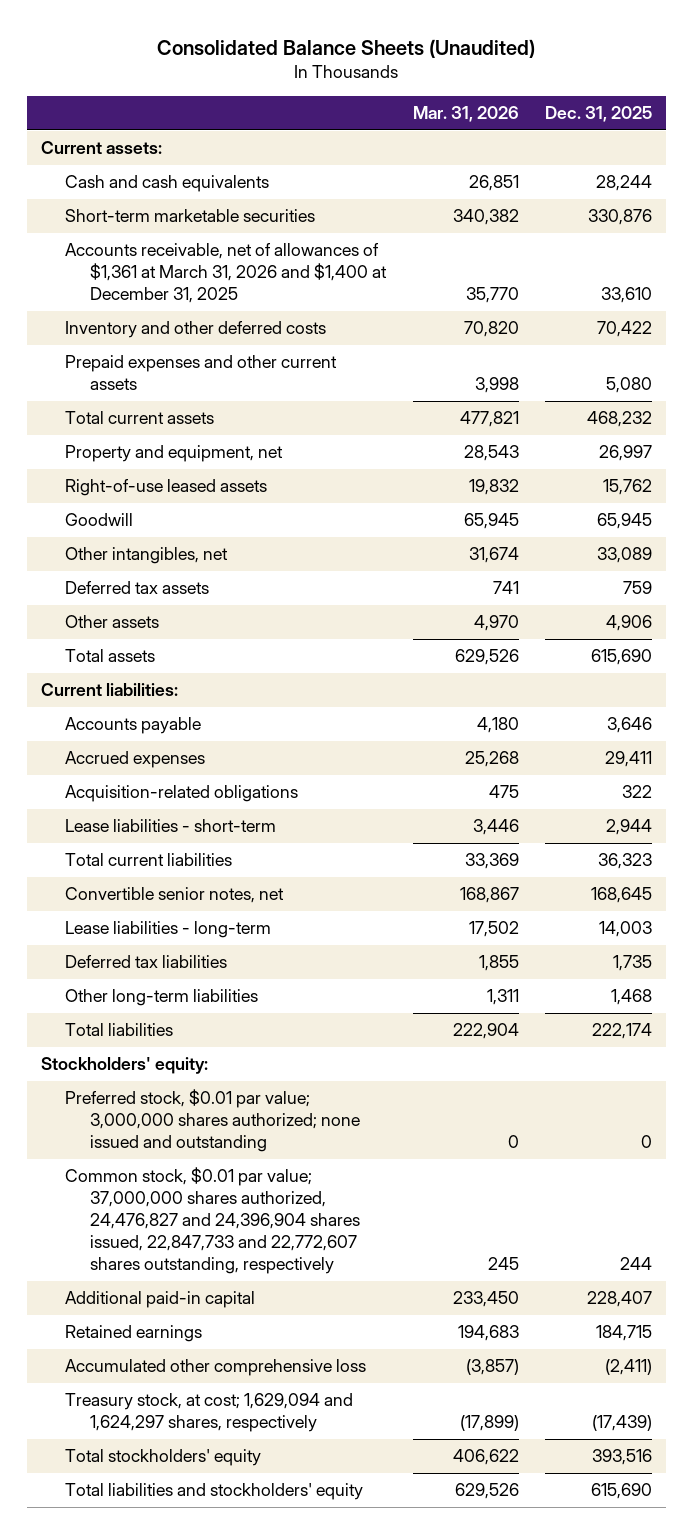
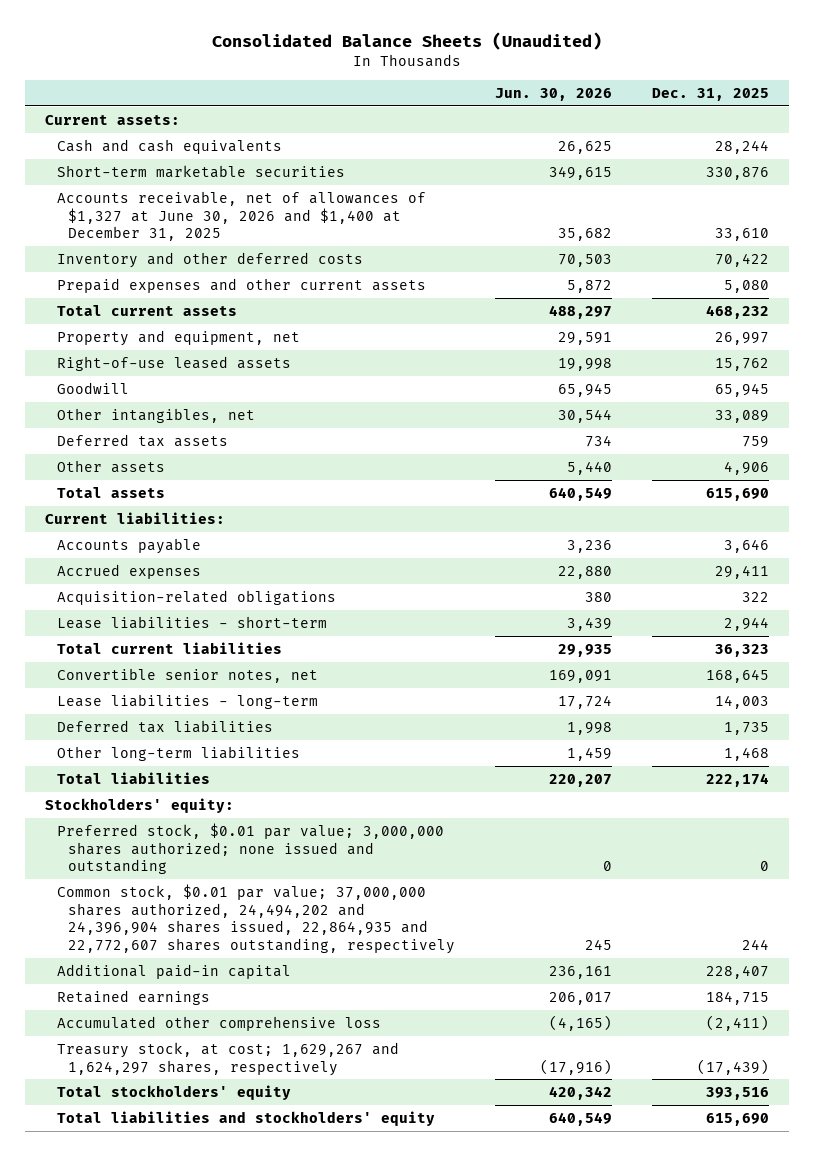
- | Mar. 31, 2026 | Dec. 31, 2025
+ | Jun. 30, 2026 | Dec. 31, 2025
- Accounts receivable, net of allowances of $1,361 at March 31, 2026 and $1,400 at December 31, 2025 | 35,770 | 33,610
+ Accounts receivable, net of allowances of $1,327 at June 30, 2026 and $1,400 at December 31, 2025 | 35,682 | 33,610
- Common stock, $0.01 par value; 37,000,000 shares authorized, 24,476,827 and 24,396,904 shares issued, 22,847,733 and 22,772,607 shares outstanding, respectively | 245 | 244
+ Common stock, $0.01 par value; 37,000,000 shares authorized, 24,494,202 and 24,396,904 shares issued, 22,864,935 and 22,772,607 shares outstanding, respectively | 245 | 244
- Treasury stock, at cost; 1,629,094 and 1,624,297 shares, respectively | (17,899) | (17,439)
+ Treasury stock, at cost; 1,629,267 and 1,624,297 shares, respectively | (17,916) | (17,439)

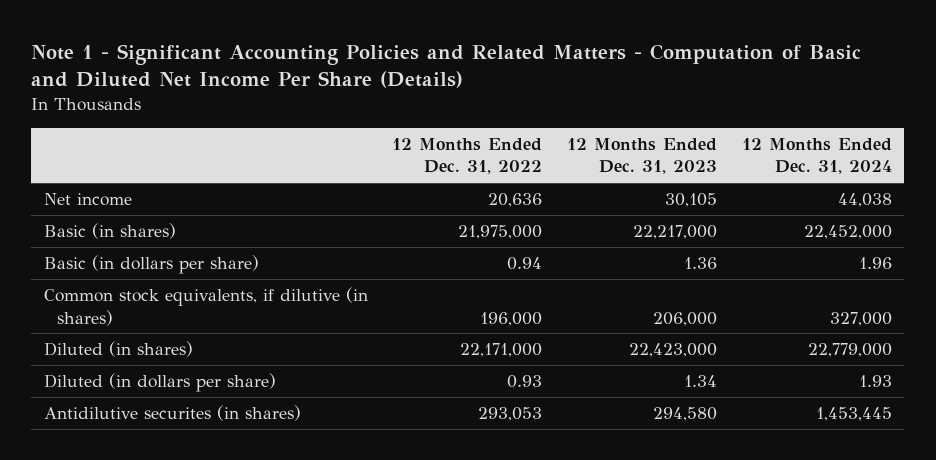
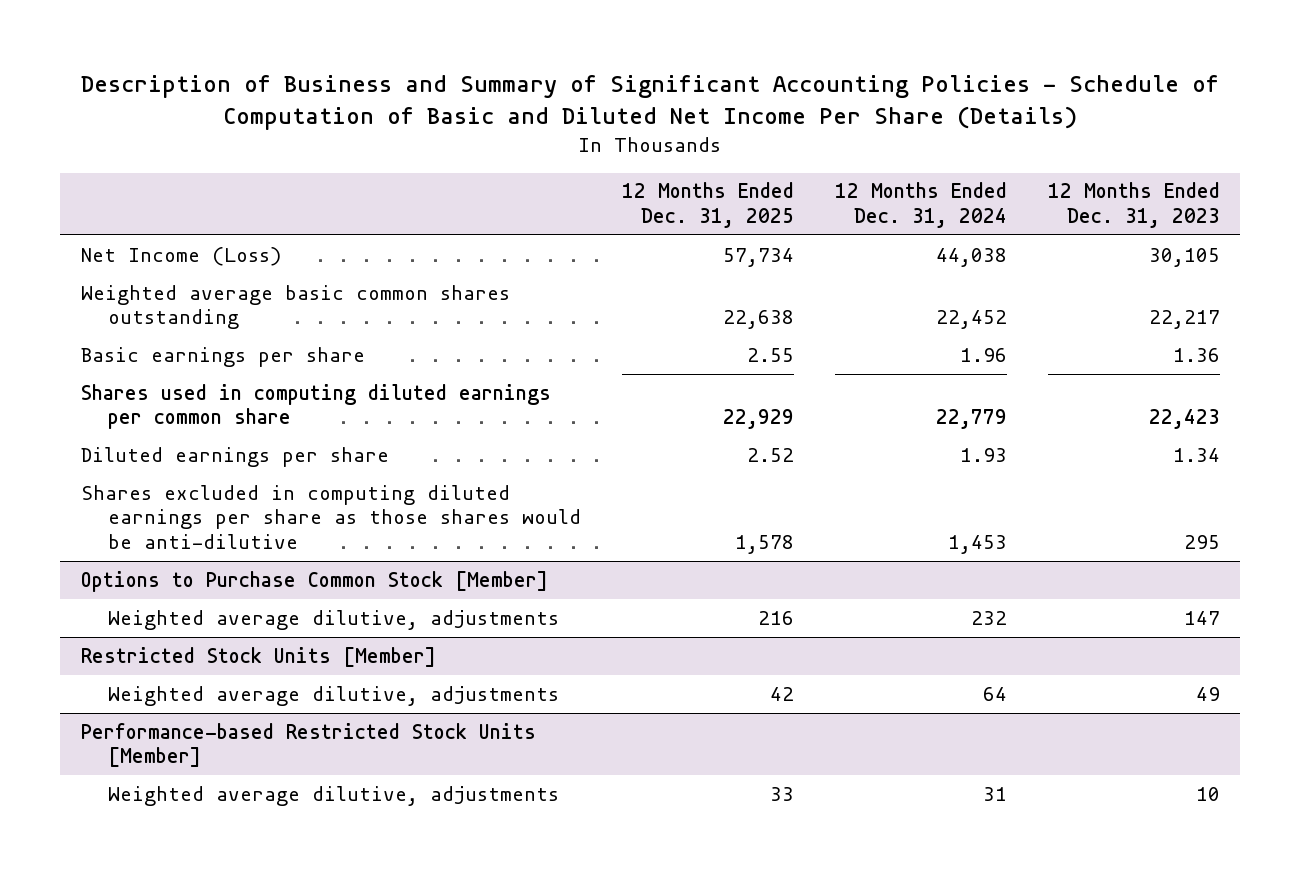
- Note 1 - Significant Accounting Policies and Related Matters - Computation of Basic and Diluted Net Income Per Share (Details)
+ Description of Business and Summary of Significant Accounting Policies - Schedule of Computation of Basic and Diluted Net Income Per Share (Details)
- | 12 Months Ended Dec. 31, 2022 | 12 Months Ended Dec. 31, 2023 | 12 Months Ended Dec. 31, 2024
+ | 12 Months Ended Dec. 31, 2025 | 12 Months Ended Dec. 31, 2024 | 12 Months Ended Dec. 31, 2023
- Net income | 20,636 | 30,105 | 44,038
- Basic (in shares) | 21,975,000 | 22,217,000 | 22,452,000
- Basic (in dollars per share) | 0.94 | 1.36 | 1.96
- Common stock equivalents, if dilutive (in shares) | 196,000 | 206,000 | 327,000
- Diluted (in shares) | 22,171,000 | 22,423,000 | 22,779,000
- Diluted (in dollars per share) | 0.93 | 1.34 | 1.93
- Antidilutive securites (in shares) | 293,053 | 294,580 | 1,453,445
+ Net Income (Loss) | 57,734 | 44,038 | 30,105
+ Weighted average basic common shares outstanding | 22,638 | 22,452 | 22,217
+ Basic earnings per share | 2.55 | 1.96 | 1.36
+ Shares used in computing diluted earnings per common share | 22,929 | 22,779 | 22,423
+ Diluted earnings per share | 2.52 | 1.93 | 1.34
+ Shares excluded in computing diluted earnings per share as those shares would be anti-dilutive | 1,578 | 1,453 | 295
+ Options to Purchase Common Stock [Member]
+ Weighted average dilutive, adjustments | 216 | 232 | 147
+ Restricted Stock Units [Member]
+ Weighted average dilutive, adjustments | 42 | 64 | 49
+ Performance-based Restricted Stock Units [Member]
+ Weighted average dilutive, adjustments | 33 | 31 | 10

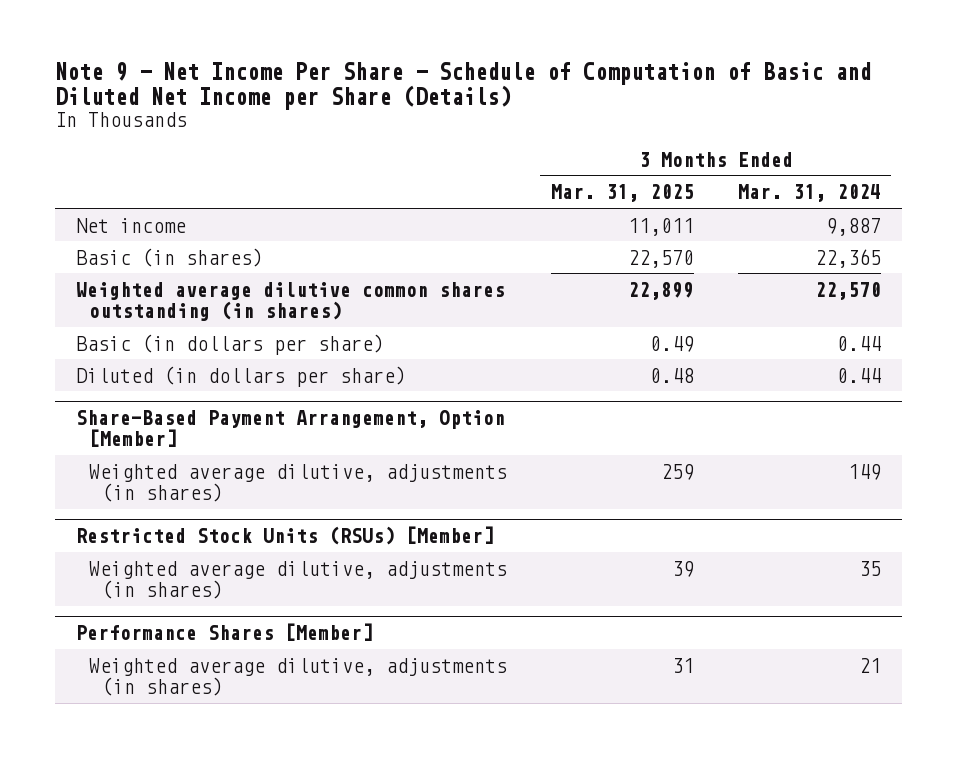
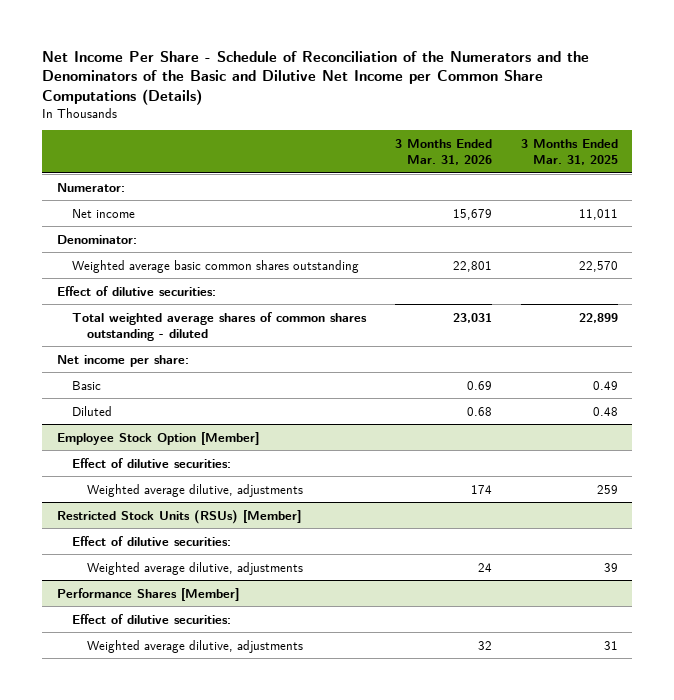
- Note 9 - Net Income Per Share - Schedule of Computation of Basic and Diluted Net Income per Share (Details)
+ Net Income Per Share - Schedule of Reconciliation of the Numerators and the Denominators of the Basic and Dilutive Net Income per Common Share Computations (Details)
- | 3 Months Ended Mar. 31, 2025 | 3 Months Ended Mar. 31, 2024
+ | 3 Months Ended Mar. 31, 2026 | 3 Months Ended Mar. 31, 2025
+ Numerator:
- Basic (in shares) | 22,570 | 22,365
- Weighted average dilutive common shares outstanding (in shares) | 22,899 | 22,570
- Basic (in dollars per share) | 0.49 | 0.44
- Diluted (in dollars per share) | 0.48 | 0.44
- Share-Based Payment Arrangement, Option [Member]
- Weighted average dilutive, adjustments (in shares) | 259 | 149
+ Denominator:
+ Weighted average basic common shares outstanding | 22,801 | 22,570
+ Effect of dilutive securities:
+ Total weighted average shares of common shares outstanding - diluted | 23,031 | 22,899
+ Net income per share:
+ Basic | 0.69 | 0.49
+ Diluted | 0.68 | 0.48
+ Employee Stock Option [Member]
+ Effect of dilutive securities:
+ Weighted average dilutive, adjustments | 174 | 259
@ Restricted Stock Units (RSUs) [Member]
- Weighted average dilutive, adjustments (in shares) | 39 | 35
+ Effect of dilutive securities:
+ Weighted average dilutive, adjustments | 24 | 39
@ Performance Shares [Member]
- Weighted average dilutive, adjustments (in shares) | 31 | 21
+ Effect of dilutive securities:
+ Weighted average dilutive, adjustments | 32 | 31

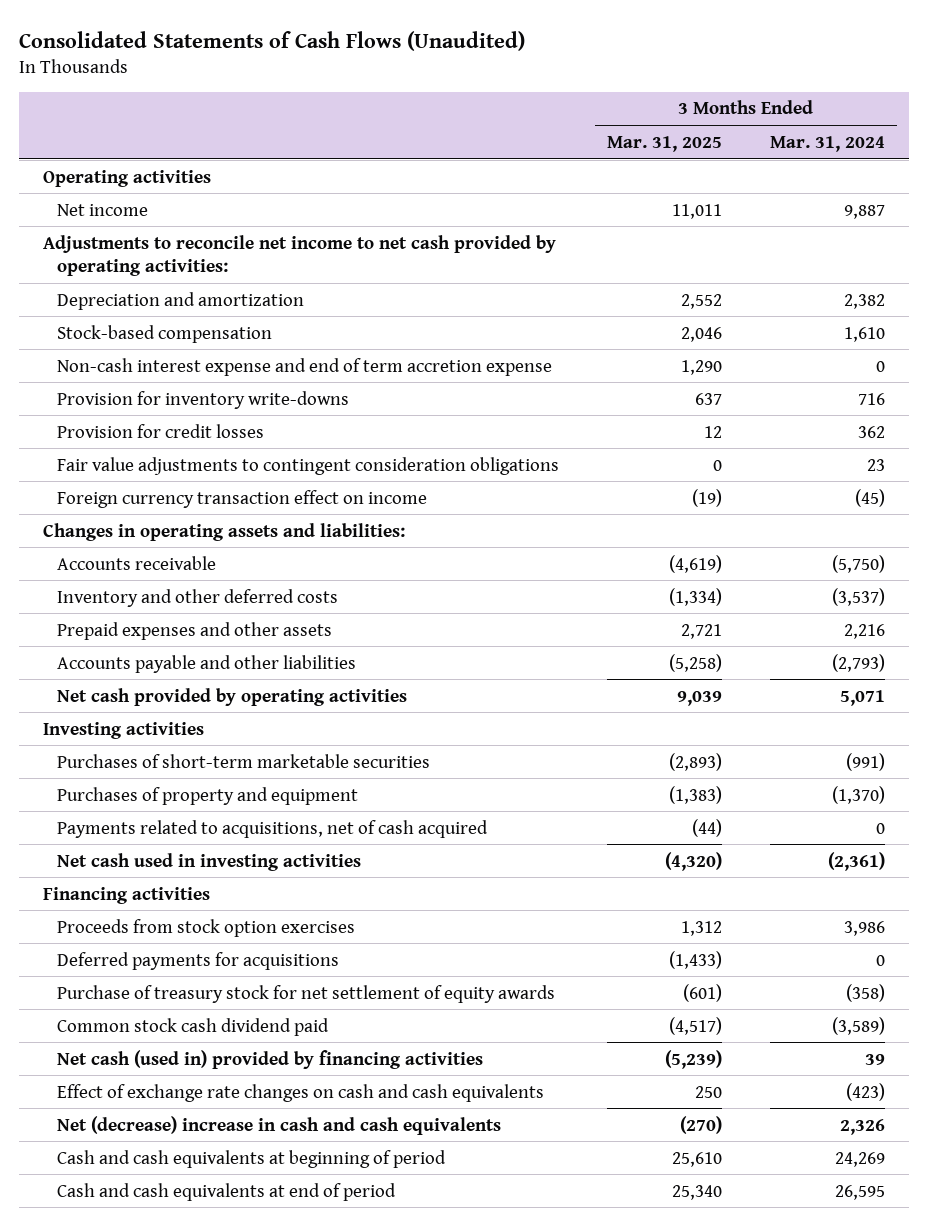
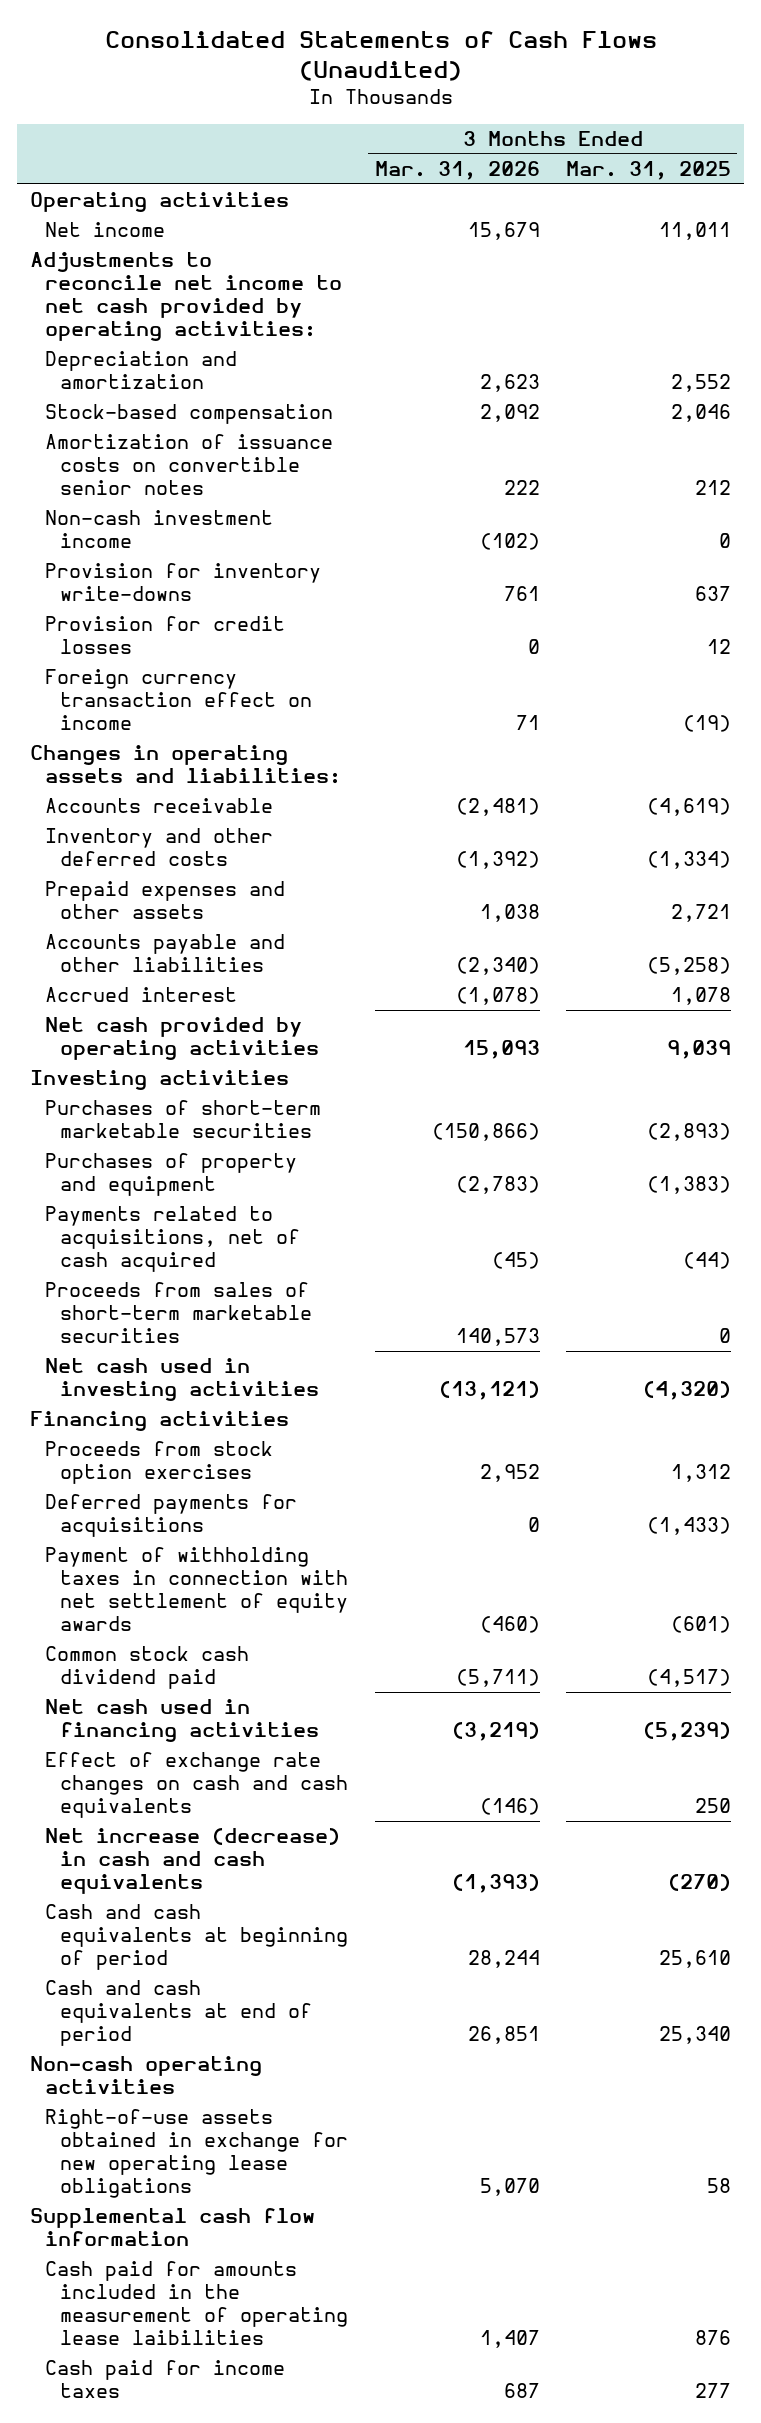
- | 3 Months Ended Mar. 31, 2025 | 3 Months Ended Mar. 31, 2024
+ | 3 Months Ended Mar. 31, 2026 | 3 Months Ended Mar. 31, 2025
- Non-cash interest expense and end of term accretion expense | 1,290 | 0
+ Amortization of issuance costs on convertible senior notes | 222 | 212
+ Non-cash investment income | (102) | 0
- Fair value adjustments to contingent consideration obligations | 0 | 23
+ Accrued interest | (1,078) | 1,078
+ Proceeds from sales of short-term marketable securities | 140,573 | 0
- Purchase of treasury stock for net settlement of equity awards | (601) | (358)
+ Payment of withholding taxes in connection with net settlement of equity awards | (460) | (601)
- Net cash (used in) provided by financing activities | (5,239) | 39
+ Net cash used in financing activities | (3,219) | (5,239)
- Net (decrease) increase in cash and cash equivalents | (270) | 2,326
+ Net increase (decrease) in cash and cash equivalents | (1,393) | (270)
+ Non-cash operating activities
+ Right-of-use assets obtained in exchange for new operating lease obligations | 5,070 | 58
+ Supplemental cash flow information
+ Cash paid for amounts included in the measurement of operating lease laibilities | 1,407 | 876
+ Cash paid for income taxes | 687 | 277

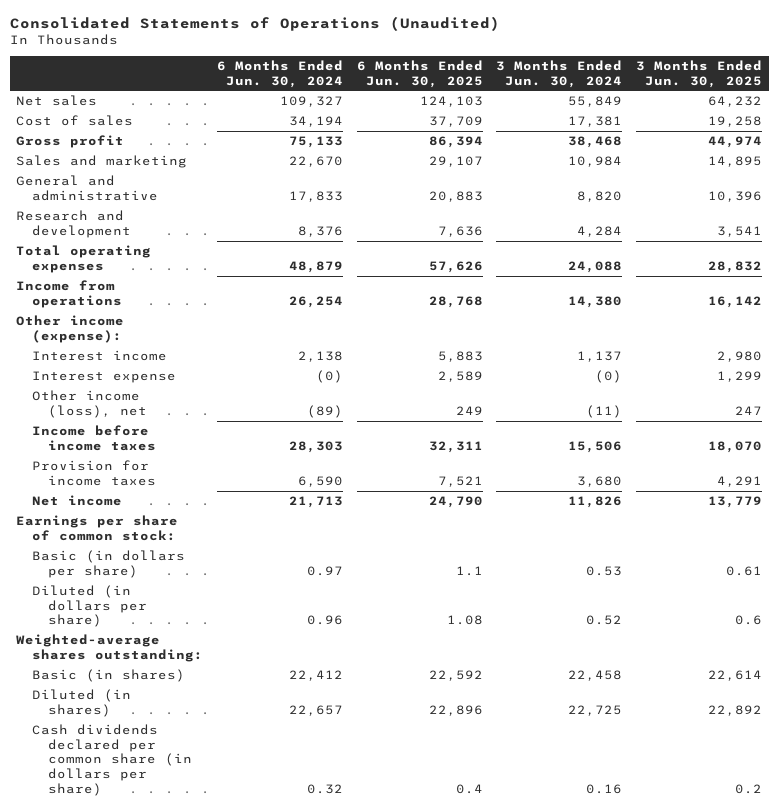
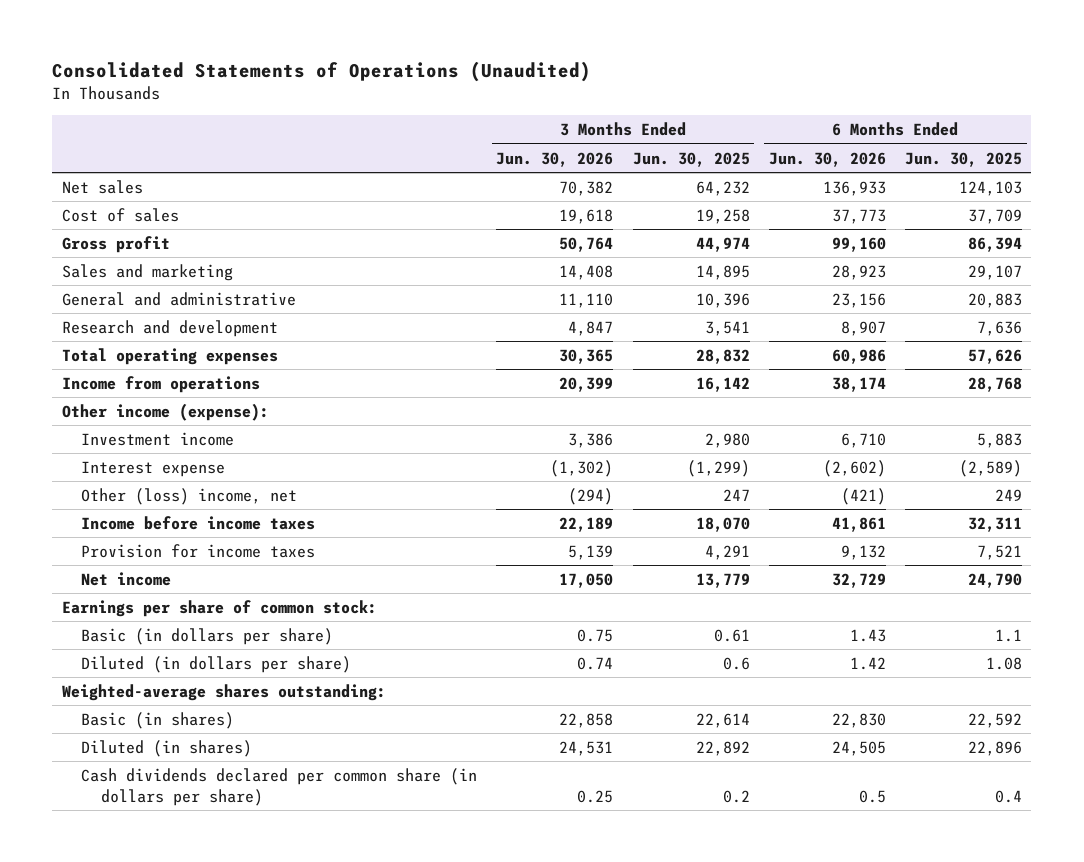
- | 6 Months Ended Jun. 30, 2024 | 6 Months Ended Jun. 30, 2025 | 3 Months Ended Jun. 30, 2024 | 3 Months Ended Jun. 30, 2025
+ | 3 Months Ended Jun. 30, 2026 | 3 Months Ended Jun. 30, 2025 | 6 Months Ended Jun. 30, 2026 | 6 Months Ended Jun. 30, 2025
- Interest income | 2,138 | 5,883 | 1,137 | 2,980
- Interest expense | (0) | 2,589 | (0) | 1,299
- Other income (loss), net | (89) | 249 | (11) | 247
+ Investment income | 3,386 | 2,980 | 6,710 | 5,883
+ Interest expense | (1,302) | (1,299) | (2,602) | (2,589)
+ Other (loss) income, net | (294) | 247 | (421) | 249

